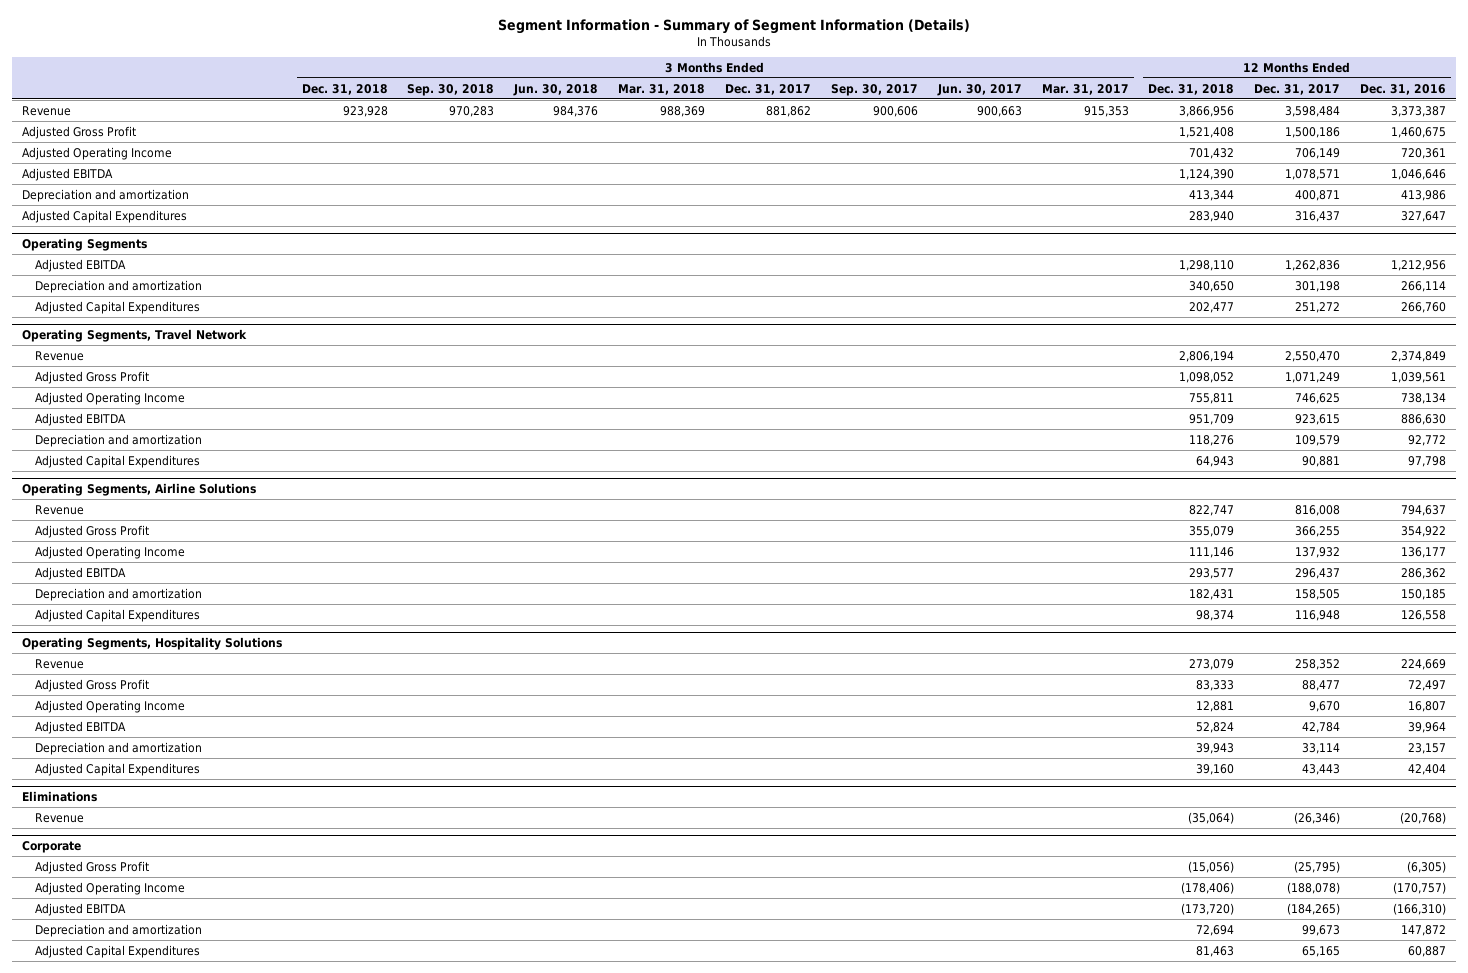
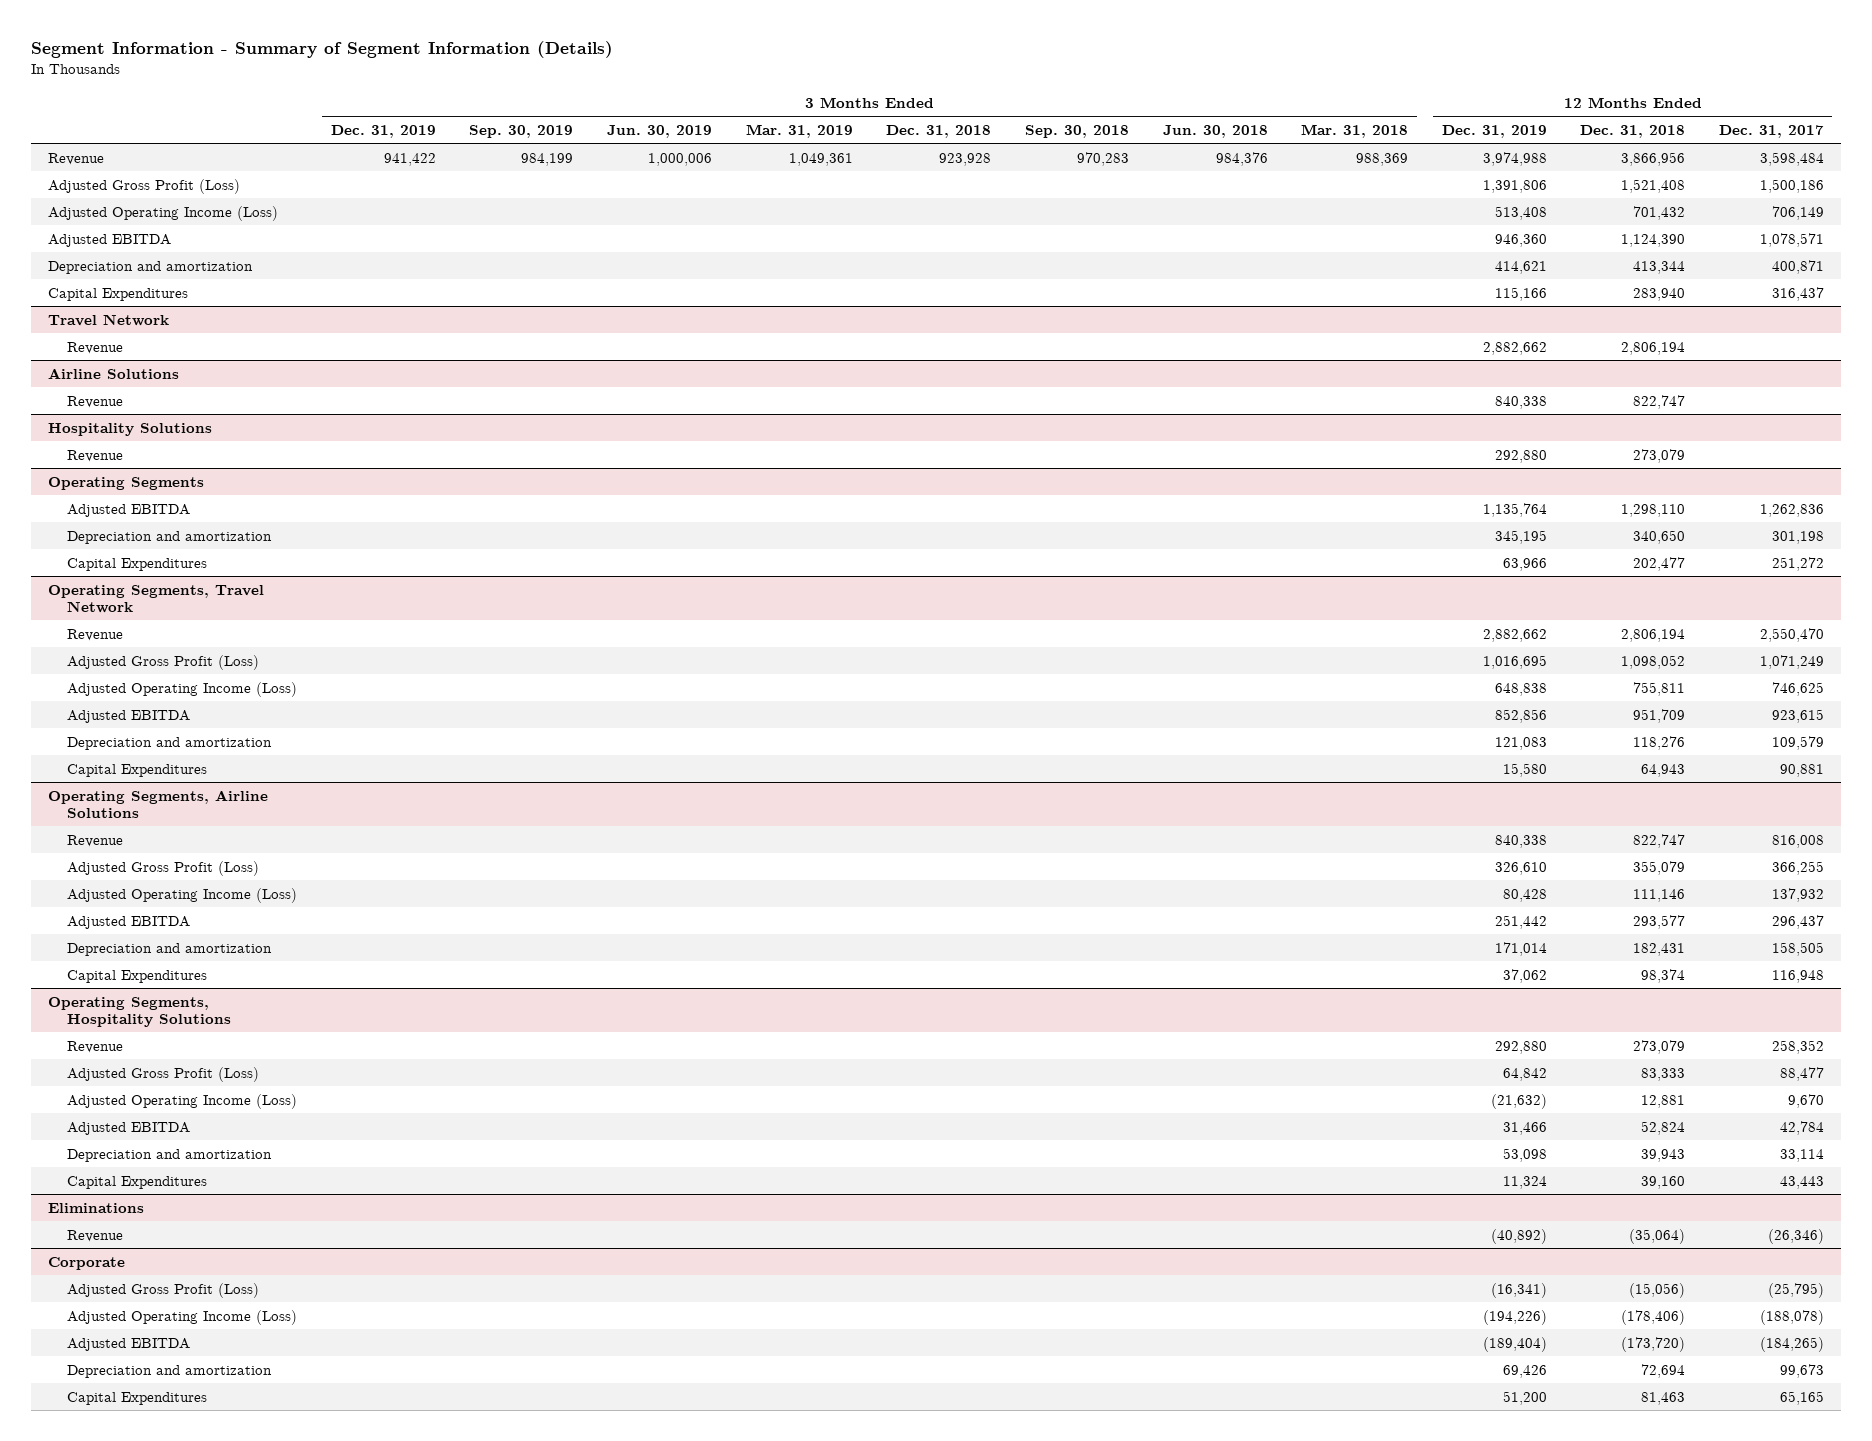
- | 3 Months Ended Dec. 31, 2018 | 3 Months Ended Sep. 30, 2018 | 3 Months Ended Jun. 30, 2018 | 3 Months Ended Mar. 31, 2018 | 3 Months Ended Dec. 31, 2017 | 3 Months Ended Sep. 30, 2017 | 3 Months Ended Jun. 30, 2017 | 3 Months Ended Mar. 31, 2017 | 12 Months Ended Dec. 31, 2018 | 12 Months Ended Dec. 31, 2017 | 12 Months Ended Dec. 31, 2016
+ | 3 Months Ended Dec. 31, 2019 | 3 Months Ended Sep. 30, 2019 | 3 Months Ended Jun. 30, 2019 | 3 Months Ended Mar. 31, 2019 | 3 Months Ended Dec. 31, 2018 | 3 Months Ended Sep. 30, 2018 | 3 Months Ended Jun. 30, 2018 | 3 Months Ended Mar. 31, 2018 | 12 Months Ended Dec. 31, 2019 | 12 Months Ended Dec. 31, 2018 | 12 Months Ended Dec. 31, 2017
- Adjusted Gross Profit | | | | | | | | | 1,521,408 | 1,500,186 | 1,460,675
- Adjusted Operating Income | | | | | | | | | 701,432 | 706,149 | 720,361
+ Adjusted Gross Profit (Loss) | | | | | | | | | 1,391,806 | 1,521,408 | 1,500,186
+ Adjusted Operating Income (Loss) | | | | | | | | | 513,408 | 701,432 | 706,149
- Adjusted Capital Expenditures | | | | | | | | | 283,940 | 316,437 | 327,647
+ Capital Expenditures | | | | | | | | | 115,166 | 283,940 | 316,437
+ Travel Network
+ Revenue | | | | | | | | | 2,882,662 | 2,806,194 |
+ Airline Solutions
+ Revenue | | | | | | | | | 840,338 | 822,747 |
+ Hospitality Solutions
+ Revenue | | | | | | | | | 292,880 | 273,079 |
@ Operating Segments
- Adjusted Capital Expenditures | | | | | | | | | 202,477 | 251,272 | 266,760
+ Capital Expenditures | | | | | | | | | 63,966 | 202,477 | 251,272
@ Operating Segments, Travel Network
- Adjusted Gross Profit | | | | | | | | | 1,098,052 | 1,071,249 | 1,039,561
- Adjusted Operating Income | | | | | | | | | 755,811 | 746,625 | 738,134
+ Adjusted Gross Profit (Loss) | | | | | | | | | 1,016,695 | 1,098,052 | 1,071,249
+ Adjusted Operating Income (Loss) | | | | | | | | | 648,838 | 755,811 | 746,625
- Adjusted Capital Expenditures | | | | | | | | | 64,943 | 90,881 | 97,798
+ Capital Expenditures | | | | | | | | | 15,580 | 64,943 | 90,881
@ Operating Segments, Airline Solutions
- Adjusted Gross Profit | | | | | | | | | 355,079 | 366,255 | 354,922
- Adjusted Operating Income | | | | | | | | | 111,146 | 137,932 | 136,177
+ Adjusted Gross Profit (Loss) | | | | | | | | | 326,610 | 355,079 | 366,255
+ Adjusted Operating Income (Loss) | | | | | | | | | 80,428 | 111,146 | 137,932
- Adjusted Capital Expenditures | | | | | | | | | 98,374 | 116,948 | 126,558
+ Capital Expenditures | | | | | | | | | 37,062 | 98,374 | 116,948
@ Operating Segments, Hospitality Solutions
- Adjusted Gross Profit | | | | | | | | | 83,333 | 88,477 | 72,497
- Adjusted Operating Income | | | | | | | | | 12,881 | 9,670 | 16,807
+ Adjusted Gross Profit (Loss) | | | | | | | | | 64,842 | 83,333 | 88,477
+ Adjusted Operating Income (Loss) | | | | | | | | | (21,632) | 12,881 | 9,670
- Adjusted Capital Expenditures | | | | | | | | | 39,160 | 43,443 | 42,404
+ Capital Expenditures | | | | | | | | | 11,324 | 39,160 | 43,443
@ Corporate
- Adjusted Gross Profit | | | | | | | | | (15,056) | (25,795) | (6,305)
- Adjusted Operating Income | | | | | | | | | (178,406) | (188,078) | (170,757)
+ Adjusted Gross Profit (Loss) | | | | | | | | | (16,341) | (15,056) | (25,795)
+ Adjusted Operating Income (Loss) | | | | | | | | | (194,226) | (178,406) | (188,078)
- Adjusted Capital Expenditures | | | | | | | | | 81,463 | 65,165 | 60,887
+ Capital Expenditures | | | | | | | | | 51,200 | 81,463 | 65,165

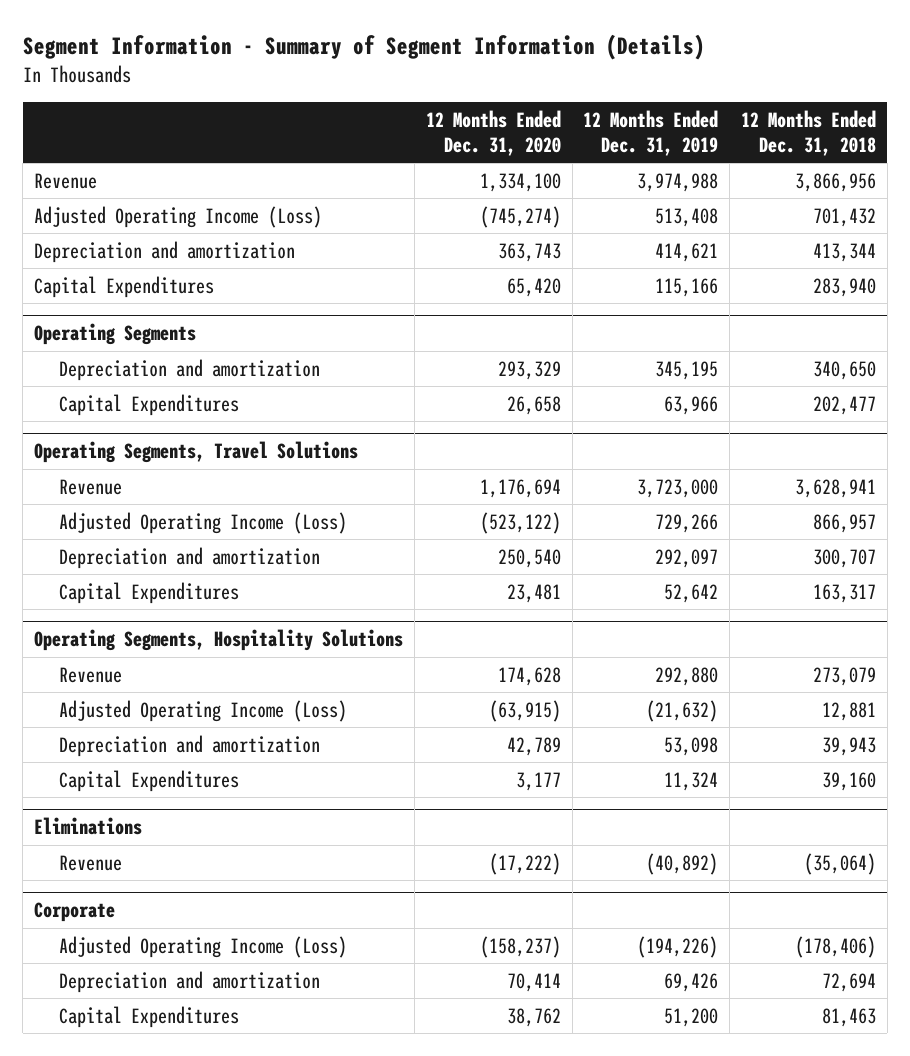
- | 3 Months Ended Dec. 31, 2019 | 3 Months Ended Sep. 30, 2019 | 3 Months Ended Jun. 30, 2019 | 3 Months Ended Mar. 31, 2019 | 3 Months Ended Dec. 31, 2018 | 3 Months Ended Sep. 30, 2018 | 3 Months Ended Jun. 30, 2018 | 3 Months Ended Mar. 31, 2018 | 12 Months Ended Dec. 31, 2019 | 12 Months Ended Dec. 31, 2018 | 12 Months Ended Dec. 31, 2017
+ | 12 Months Ended Dec. 31, 2020 | 12 Months Ended Dec. 31, 2019 | 12 Months Ended Dec. 31, 2018
- Adjusted Gross Profit (Loss) | | | | | | | | | 1,391,806 | 1,521,408 | 1,500,186
- Adjusted EBITDA | | | | | | | | | 946,360 | 1,124,390 | 1,078,571
- Travel Network
- Revenue | | | | | | | | | 2,882,662 | 2,806,194 |
- Airline Solutions
- Revenue | | | | | | | | | 840,338 | 822,747 |
- Hospitality Solutions
- Revenue | | | | | | | | | 292,880 | 273,079 |
@ Operating Segments
- Adjusted EBITDA | | | | | | | | | 1,135,764 | 1,298,110 | 1,262,836
- Operating Segments, Travel Network
- Revenue | | | | | | | | | 2,882,662 | 2,806,194 | 2,550,470
- Adjusted Gross Profit (Loss) | | | | | | | | | 1,016,695 | 1,098,052 | 1,071,249
- Adjusted Operating Income (Loss) | | | | | | | | | 648,838 | 755,811 | 746,625
- Adjusted EBITDA | | | | | | | | | 852,856 | 951,709 | 923,615
- Depreciation and amortization | | | | | | | | | 121,083 | 118,276 | 109,579
- Capital Expenditures | | | | | | | | | 15,580 | 64,943 | 90,881
- Operating Segments, Airline Solutions
- Revenue | | | | | | | | | 840,338 | 822,747 | 816,008
- Adjusted Gross Profit (Loss) | | | | | | | | | 326,610 | 355,079 | 366,255
- Adjusted Operating Income (Loss) | | | | | | | | | 80,428 | 111,146 | 137,932
- Adjusted EBITDA | | | | | | | | | 251,442 | 293,577 | 296,437
- Depreciation and amortization | | | | | | | | | 171,014 | 182,431 | 158,505
- Capital Expenditures | | | | | | | | | 37,062 | 98,374 | 116,948
+ Operating Segments, Travel Solutions
+ Revenue | 1,176,694 | 3,723,000 | 3,628,941
+ Adjusted Operating Income (Loss) | (523,122) | 729,266 | 866,957
+ Depreciation and amortization | 250,540 | 292,097 | 300,707
+ Capital Expenditures | 23,481 | 52,642 | 163,317
@ Operating Segments, Hospitality Solutions
- Adjusted Gross Profit (Loss) | | | | | | | | | 64,842 | 83,333 | 88,477
- Adjusted EBITDA | | | | | | | | | 31,466 | 52,824 | 42,784
@ Corporate
- Adjusted Gross Profit (Loss) | | | | | | | | | (16,341) | (15,056) | (25,795)
- Adjusted EBITDA | | | | | | | | | (189,404) | (173,720) | (184,265)

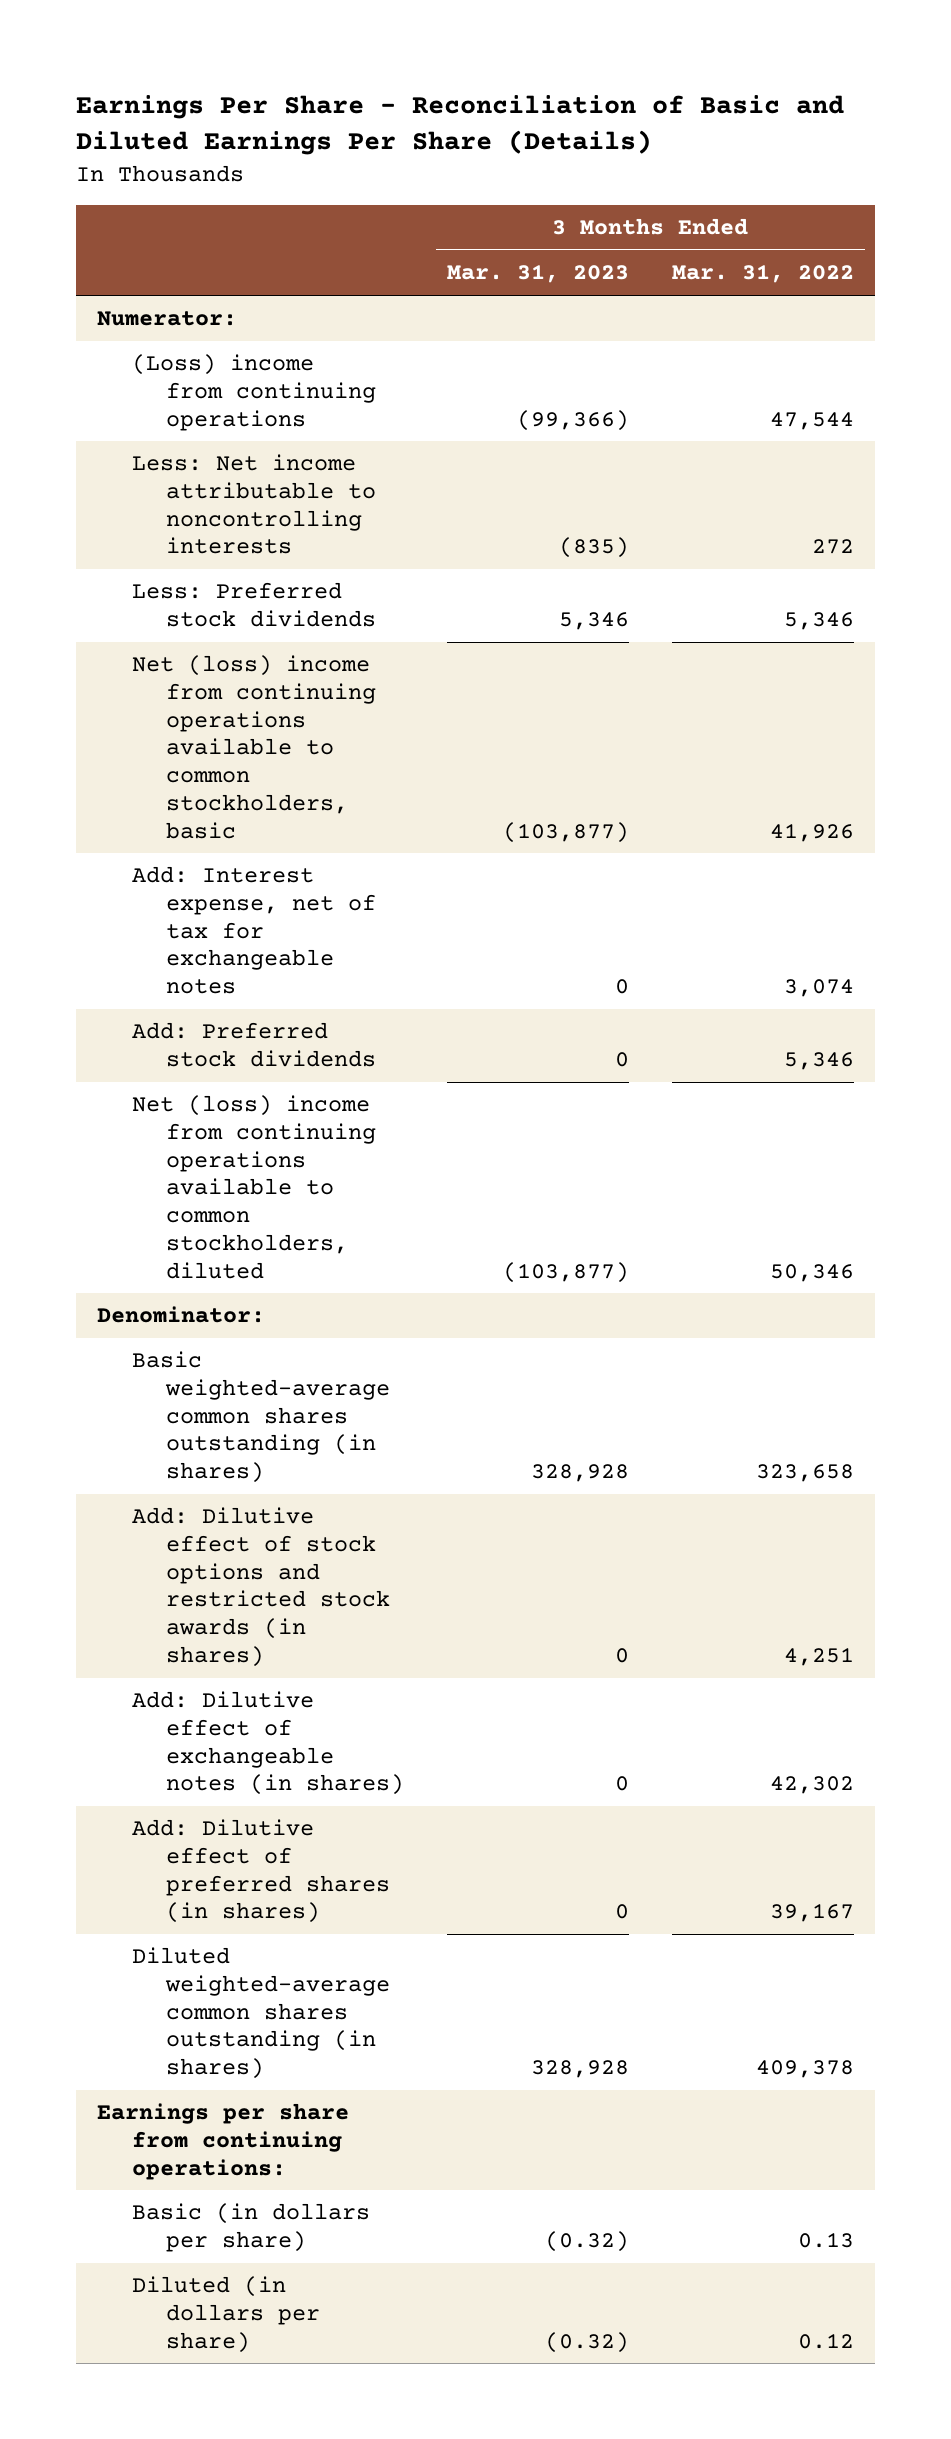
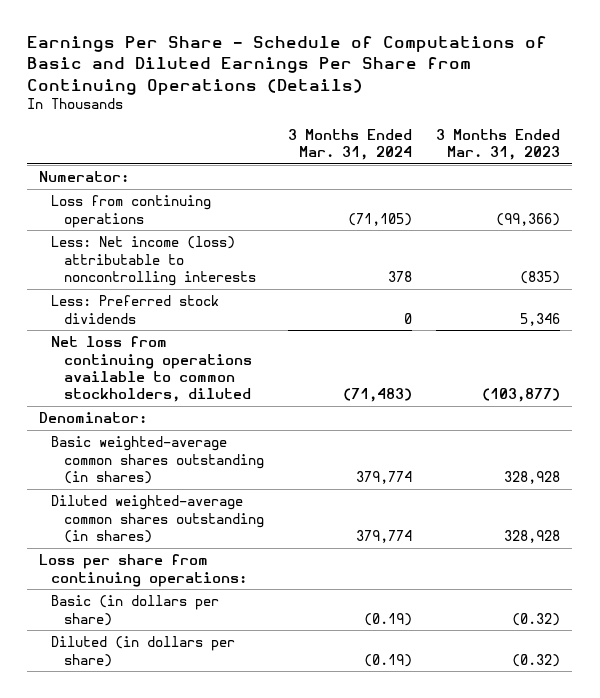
- Earnings Per Share - Reconciliation of Basic and Diluted Earnings Per Share (Details)
+ Earnings Per Share - Schedule of Computations of Basic and Diluted Earnings Per Share from Continuing Operations (Details)
- | 3 Months Ended Mar. 31, 2023 | 3 Months Ended Mar. 31, 2022
+ | 3 Months Ended Mar. 31, 2024 | 3 Months Ended Mar. 31, 2023
- (Loss) income from continuing operations | (99,366) | 47,544
- Less: Net income attributable to noncontrolling interests | (835) | 272
+ Loss from continuing operations | (71,105) | (99,366)
+ Less: Net income (loss) attributable to noncontrolling interests | 378 | (835)
- Net (loss) income from continuing operations available to common stockholders, basic | (103,877) | 41,926
- Add: Interest expense, net of tax for exchangeable notes | 0 | 3,074
- Add: Preferred stock dividends | 0 | 5,346
- Net (loss) income from continuing operations available to common stockholders, diluted | (103,877) | 50,346
+ Net loss from continuing operations available to common stockholders, diluted | (71,483) | (103,877)
- Add: Dilutive effect of stock options and restricted stock awards (in shares) | 0 | 4,251
- Add: Dilutive effect of exchangeable notes (in shares) | 0 | 42,302
- Add: Dilutive effect of preferred shares (in shares) | 0 | 39,167
- Earnings per share from continuing operations:
+ Loss per share from continuing operations:

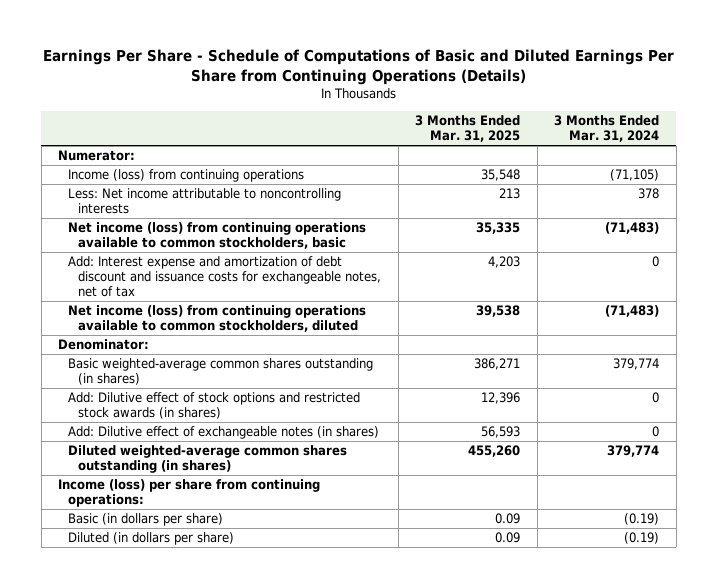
- | 3 Months Ended Mar. 31, 2024 | 3 Months Ended Mar. 31, 2023
+ | 3 Months Ended Mar. 31, 2025 | 3 Months Ended Mar. 31, 2024
- Loss from continuing operations | (71,105) | (99,366)
- Less: Net income (loss) attributable to noncontrolling interests | 378 | (835)
- Less: Preferred stock dividends | 0 | 5,346
- Net loss from continuing operations available to common stockholders, diluted | (71,483) | (103,877)
+ Income (loss) from continuing operations | 35,548 | (71,105)
+ Less: Net income attributable to noncontrolling interests | 213 | 378
+ Net income (loss) from continuing operations available to common stockholders, basic | 35,335 | (71,483)
+ Add: Interest expense and amortization of debt discount and issuance costs for exchangeable notes, net of tax | 4,203 | 0
+ Net income (loss) from continuing operations available to common stockholders, diluted | 39,538 | (71,483)
+ Add: Dilutive effect of stock options and restricted stock awards (in shares) | 12,396 | 0
+ Add: Dilutive effect of exchangeable notes (in shares) | 56,593 | 0
- Loss per share from continuing operations:
+ Income (loss) per share from continuing operations:

